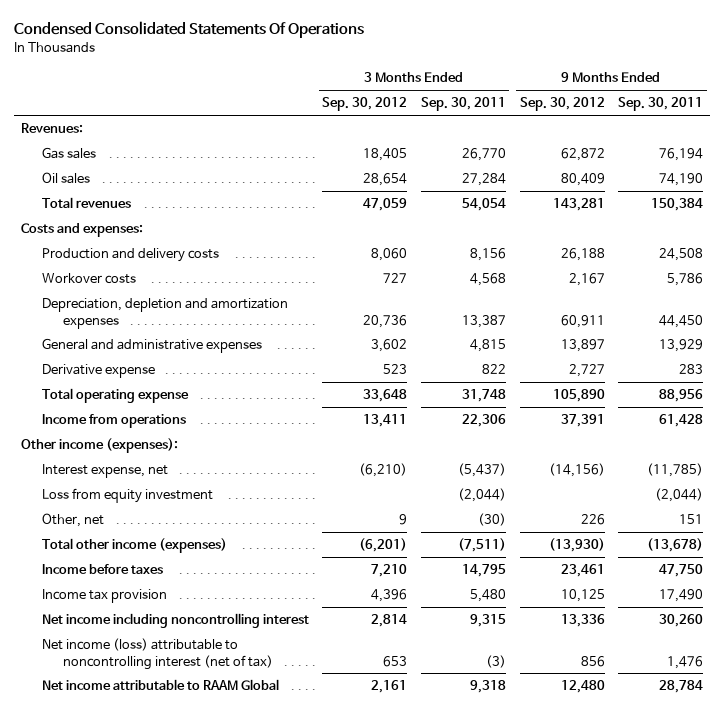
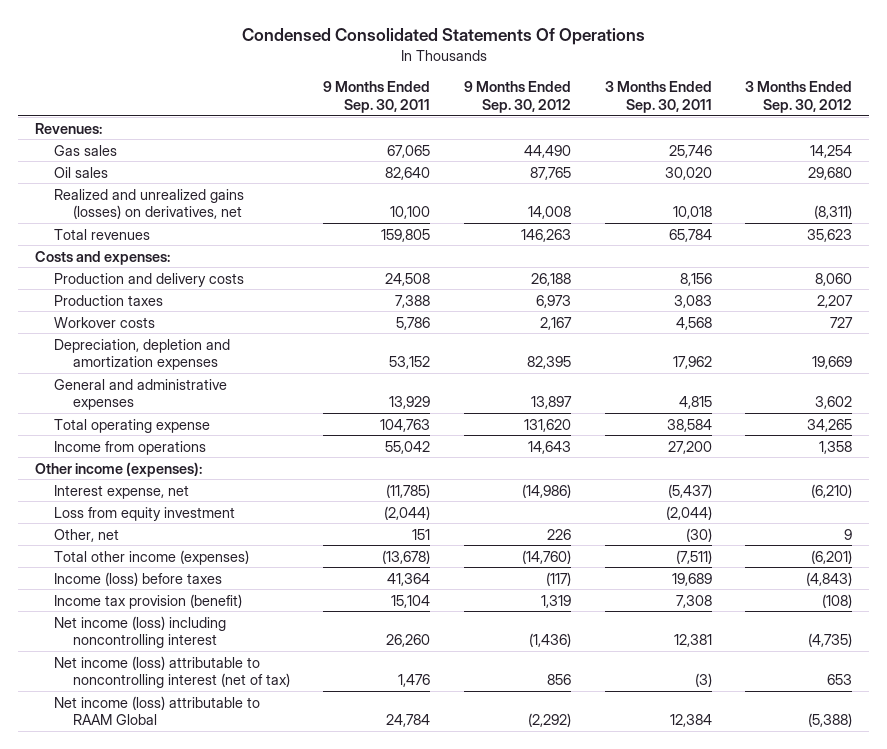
- | 3 Months Ended Sep. 30, 2012 | 3 Months Ended Sep. 30, 2011 | 9 Months Ended Sep. 30, 2012 | 9 Months Ended Sep. 30, 2011
+ | 9 Months Ended Sep. 30, 2011 | 9 Months Ended Sep. 30, 2012 | 3 Months Ended Sep. 30, 2011 | 3 Months Ended Sep. 30, 2012
- Gas sales | 18,405 | 26,770 | 62,872 | 76,194
- Oil sales | 28,654 | 27,284 | 80,409 | 74,190
- Total revenues | 47,059 | 54,054 | 143,281 | 150,384
+ Gas sales | 67,065 | 44,490 | 25,746 | 14,254
+ Oil sales | 82,640 | 87,765 | 30,020 | 29,680
+ Realized and unrealized gains (losses) on derivatives, net | 10,100 | 14,008 | 10,018 | (8,311)
+ Total revenues | 159,805 | 146,263 | 65,784 | 35,623
+ Production taxes | 7,388 | 6,973 | 3,083 | 2,207
- Depreciation, depletion and amortization expenses | 20,736 | 13,387 | 60,911 | 44,450
+ Depreciation, depletion and amortization expenses | 53,152 | 82,395 | 17,962 | 19,669
- Derivative expense | 523 | 822 | 2,727 | 283
- Total operating expense | 33,648 | 31,748 | 105,890 | 88,956
- Income from operations | 13,411 | 22,306 | 37,391 | 61,428
+ Total operating expense | 104,763 | 131,620 | 38,584 | 34,265
+ Income from operations | 55,042 | 14,643 | 27,200 | 1,358
- Interest expense, net | (6,210) | (5,437) | (14,156) | (11,785)
+ Interest expense, net | (11,785) | (14,986) | (5,437) | (6,210)
- Total other income (expenses) | (6,201) | (7,511) | (13,930) | (13,678)
- Income before taxes | 7,210 | 14,795 | 23,461 | 47,750
- Income tax provision | 4,396 | 5,480 | 10,125 | 17,490
- Net income including noncontrolling interest | 2,814 | 9,315 | 13,336 | 30,260
+ Total other income (expenses) | (13,678) | (14,760) | (7,511) | (6,201)
+ Income (loss) before taxes | 41,364 | (117) | 19,689 | (4,843)
+ Income tax provision (benefit) | 15,104 | 1,319 | 7,308 | (108)
+ Net income (loss) including noncontrolling interest | 26,260 | (1,436) | 12,381 | (4,735)
- Net income attributable to RAAM Global | 2,161 | 9,318 | 12,480 | 28,784
+ Net income (loss) attributable to RAAM Global | 24,784 | (2,292) | 12,384 | (5,388)

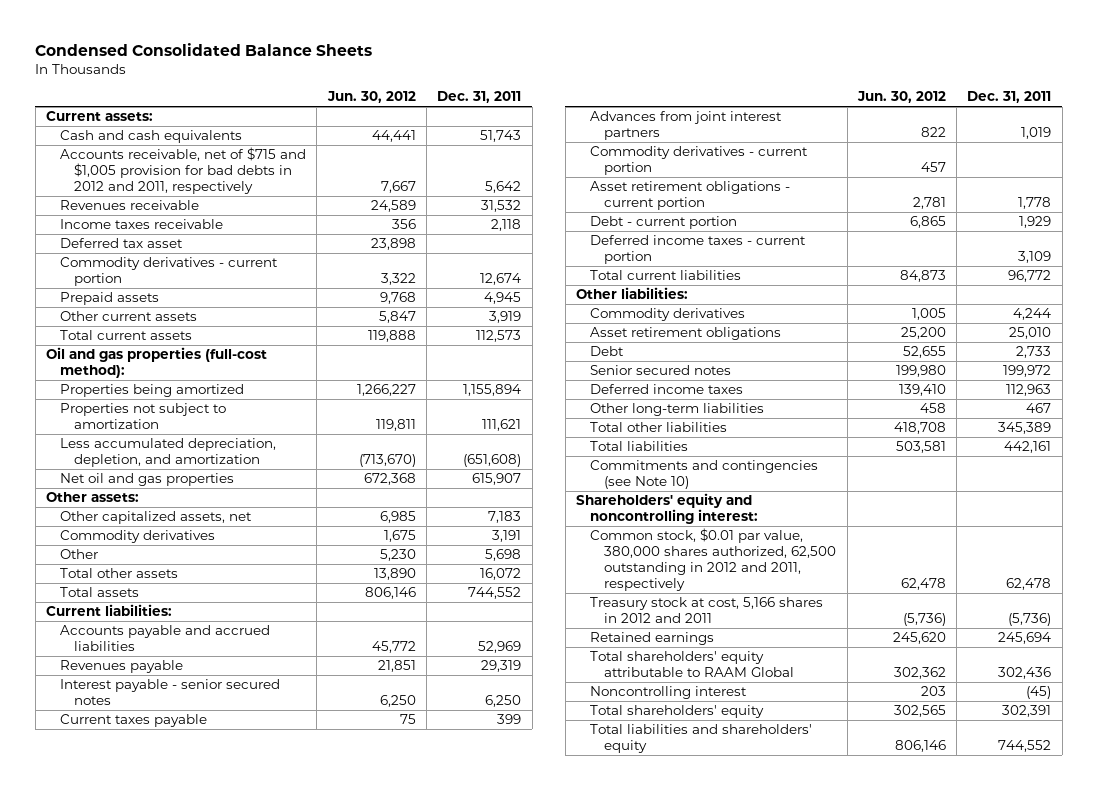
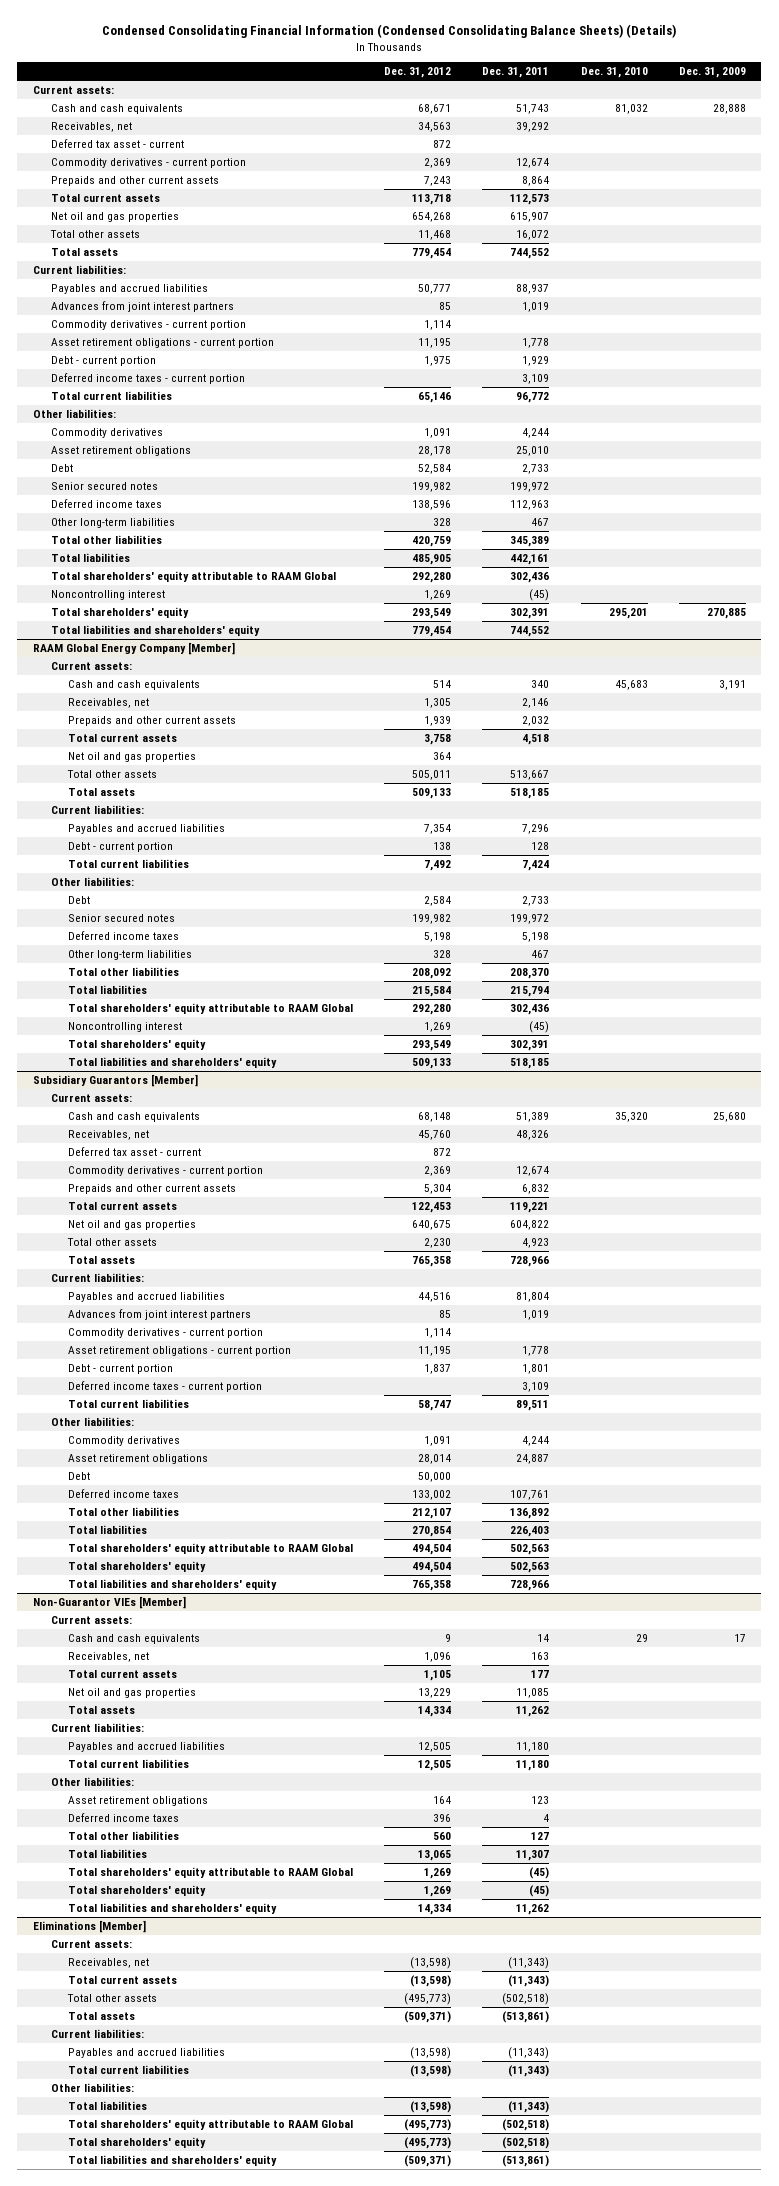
- Condensed Consolidated Balance Sheets
+ Condensed Consolidating Financial Information (Condensed Consolidating Balance Sheets) (Details)
- | Jun. 30, 2012 | Dec. 31, 2011
+ | Dec. 31, 2012 | Dec. 31, 2011 | Dec. 31, 2010 | Dec. 31, 2009
- Accounts receivable, net of $715 and $1,005 provision for bad debts in 2012 and 2011, respectively | 7,667 | 5,642
- Revenues receivable | 24,589 | 31,532
- Income taxes receivable | 356 | 2,118
- Deferred tax asset | 23,898 |
+ Receivables, net | 34,563 | 39,292 | |
+ Deferred tax asset - current | 872 | | |
- Prepaid assets | 9,768 | 4,945
- Other current assets | 5,847 | 3,919
+ Prepaids and other current assets | 7,243 | 8,864 | |
- Oil and gas properties (full-cost method):
- Properties being amortized | 1,266,227 | 1,155,894
- Properties not subject to amortization | 119,811 | 111,621
- Less accumulated depreciation, depletion, and amortization | (713,670) | (651,608)
- Other assets:
- Other capitalized assets, net | 6,985 | 7,183
- Commodity derivatives | 1,675 | 3,191
- Other | 5,230 | 5,698
- Accounts payable and accrued liabilities | 45,772 | 52,969
- Revenues payable | 21,851 | 29,319
- Interest payable - senior secured notes | 6,250 | 6,250
- Current taxes payable | 75 | 399
+ Payables and accrued liabilities | 50,777 | 88,937 | |
- Commitments and contingencies (see Note 10)
- Shareholders' equity and noncontrolling interest:
- Common stock, $0.01 par value, 380,000 shares authorized, 62,500 outstanding in 2012 and 2011, respectively | 62,478 | 62,478
- Treasury stock at cost, 5,166 shares in 2012 and 2011 | (5,736) | (5,736)
- Retained earnings | 245,620 | 245,694
+ RAAM Global Energy Company [Member]
+ Current assets:
+ Cash and cash equivalents | 514 | 340 | 45,683 | 3,191
+ Receivables, net | 1,305 | 2,146 | |
+ Prepaids and other current assets | 1,939 | 2,032 | |
+ Total current assets | 3,758 | 4,518 | |
+ Net oil and gas properties | 364 | | |
+ Total other assets | 505,011 | 513,667 | |
+ Total assets | 509,133 | 518,185 | |
+ Current liabilities:
+ Payables and accrued liabilities | 7,354 | 7,296 | |
+ Debt - current portion | 138 | 128 | |
+ Total current liabilities | 7,492 | 7,424 | |
+ Other liabilities:
+ Debt | 2,584 | 2,733 | |
+ Senior secured notes | 199,982 | 199,972 | |
+ Deferred income taxes | 5,198 | 5,198 | |
+ Other long-term liabilities | 328 | 467 | |
+ Total other liabilities | 208,092 | 208,370 | |
+ Total liabilities | 215,584 | 215,794 | |
+ Total shareholders' equity attributable to RAAM Global | 292,280 | 302,436 | |
+ Noncontrolling interest | 1,269 | (45) | |
+ Total shareholders' equity | 293,549 | 302,391 | |
+ Total liabilities and shareholders' equity | 509,133 | 518,185 | |
+ Subsidiary Guarantors [Member]
+ Current assets:
+ Cash and cash equivalents | 68,148 | 51,389 | 35,320 | 25,680
+ Receivables, net | 45,760 | 48,326 | |
+ Deferred tax asset - current | 872 | | |
+ Commodity derivatives - current portion | 2,369 | 12,674 | |
+ Prepaids and other current assets | 5,304 | 6,832 | |
+ Total current assets | 122,453 | 119,221 | |
+ Net oil and gas properties | 640,675 | 604,822 | |
+ Total other assets | 2,230 | 4,923 | |
+ Total assets | 765,358 | 728,966 | |
+ Current liabilities:
+ Payables and accrued liabilities | 44,516 | 81,804 | |
+ Advances from joint interest partners | 85 | 1,019 | |
+ Commodity derivatives - current portion | 1,114 | | |
+ Asset retirement obligations - current portion | 11,195 | 1,778 | |
+ Debt - current portion | 1,837 | 1,801 | |
+ Deferred income taxes - current portion | | 3,109 | |
+ Total current liabilities | 58,747 | 89,511 | |
+ Other liabilities:
+ Commodity derivatives | 1,091 | 4,244 | |
+ Asset retirement obligations | 28,014 | 24,887 | |
+ Debt | 50,000 | | |
+ Deferred income taxes | 133,002 | 107,761 | |
+ Total other liabilities | 212,107 | 136,892 | |
+ Total liabilities | 270,854 | 226,403 | |
+ Total shareholders' equity attributable to RAAM Global | 494,504 | 502,563 | |
+ Total shareholders' equity | 494,504 | 502,563 | |
+ Total liabilities and shareholders' equity | 765,358 | 728,966 | |
+ Non-Guarantor VIEs [Member]
+ Current assets:
+ Cash and cash equivalents | 9 | 14 | 29 | 17
+ Receivables, net | 1,096 | 163 | |
+ Total current assets | 1,105 | 177 | |
+ Net oil and gas properties | 13,229 | 11,085 | |
+ Total assets | 14,334 | 11,262 | |
+ Current liabilities:
+ Payables and accrued liabilities | 12,505 | 11,180 | |
+ Total current liabilities | 12,505 | 11,180 | |
+ Other liabilities:
+ Asset retirement obligations | 164 | 123 | |
+ Deferred income taxes | 396 | 4 | |
+ Total other liabilities | 560 | 127 | |
+ Total liabilities | 13,065 | 11,307 | |
+ Total shareholders' equity attributable to RAAM Global | 1,269 | (45) | |
+ Total shareholders' equity | 1,269 | (45) | |
+ Total liabilities and shareholders' equity | 14,334 | 11,262 | |
+ Eliminations [Member]
+ Current assets:
+ Receivables, net | (13,598) | (11,343) | |
+ Total current assets | (13,598) | (11,343) | |
+ Total other assets | (495,773) | (502,518) | |
+ Total assets | (509,371) | (513,861) | |
+ Current liabilities:
+ Payables and accrued liabilities | (13,598) | (11,343) | |
+ Total current liabilities | (13,598) | (11,343) | |
+ Other liabilities:
+ Total liabilities | (13,598) | (11,343) | |
+ Total shareholders' equity attributable to RAAM Global | (495,773) | (502,518) | |
+ Total shareholders' equity | (495,773) | (502,518) | |
+ Total liabilities and shareholders' equity | (509,371) | (513,861) | |

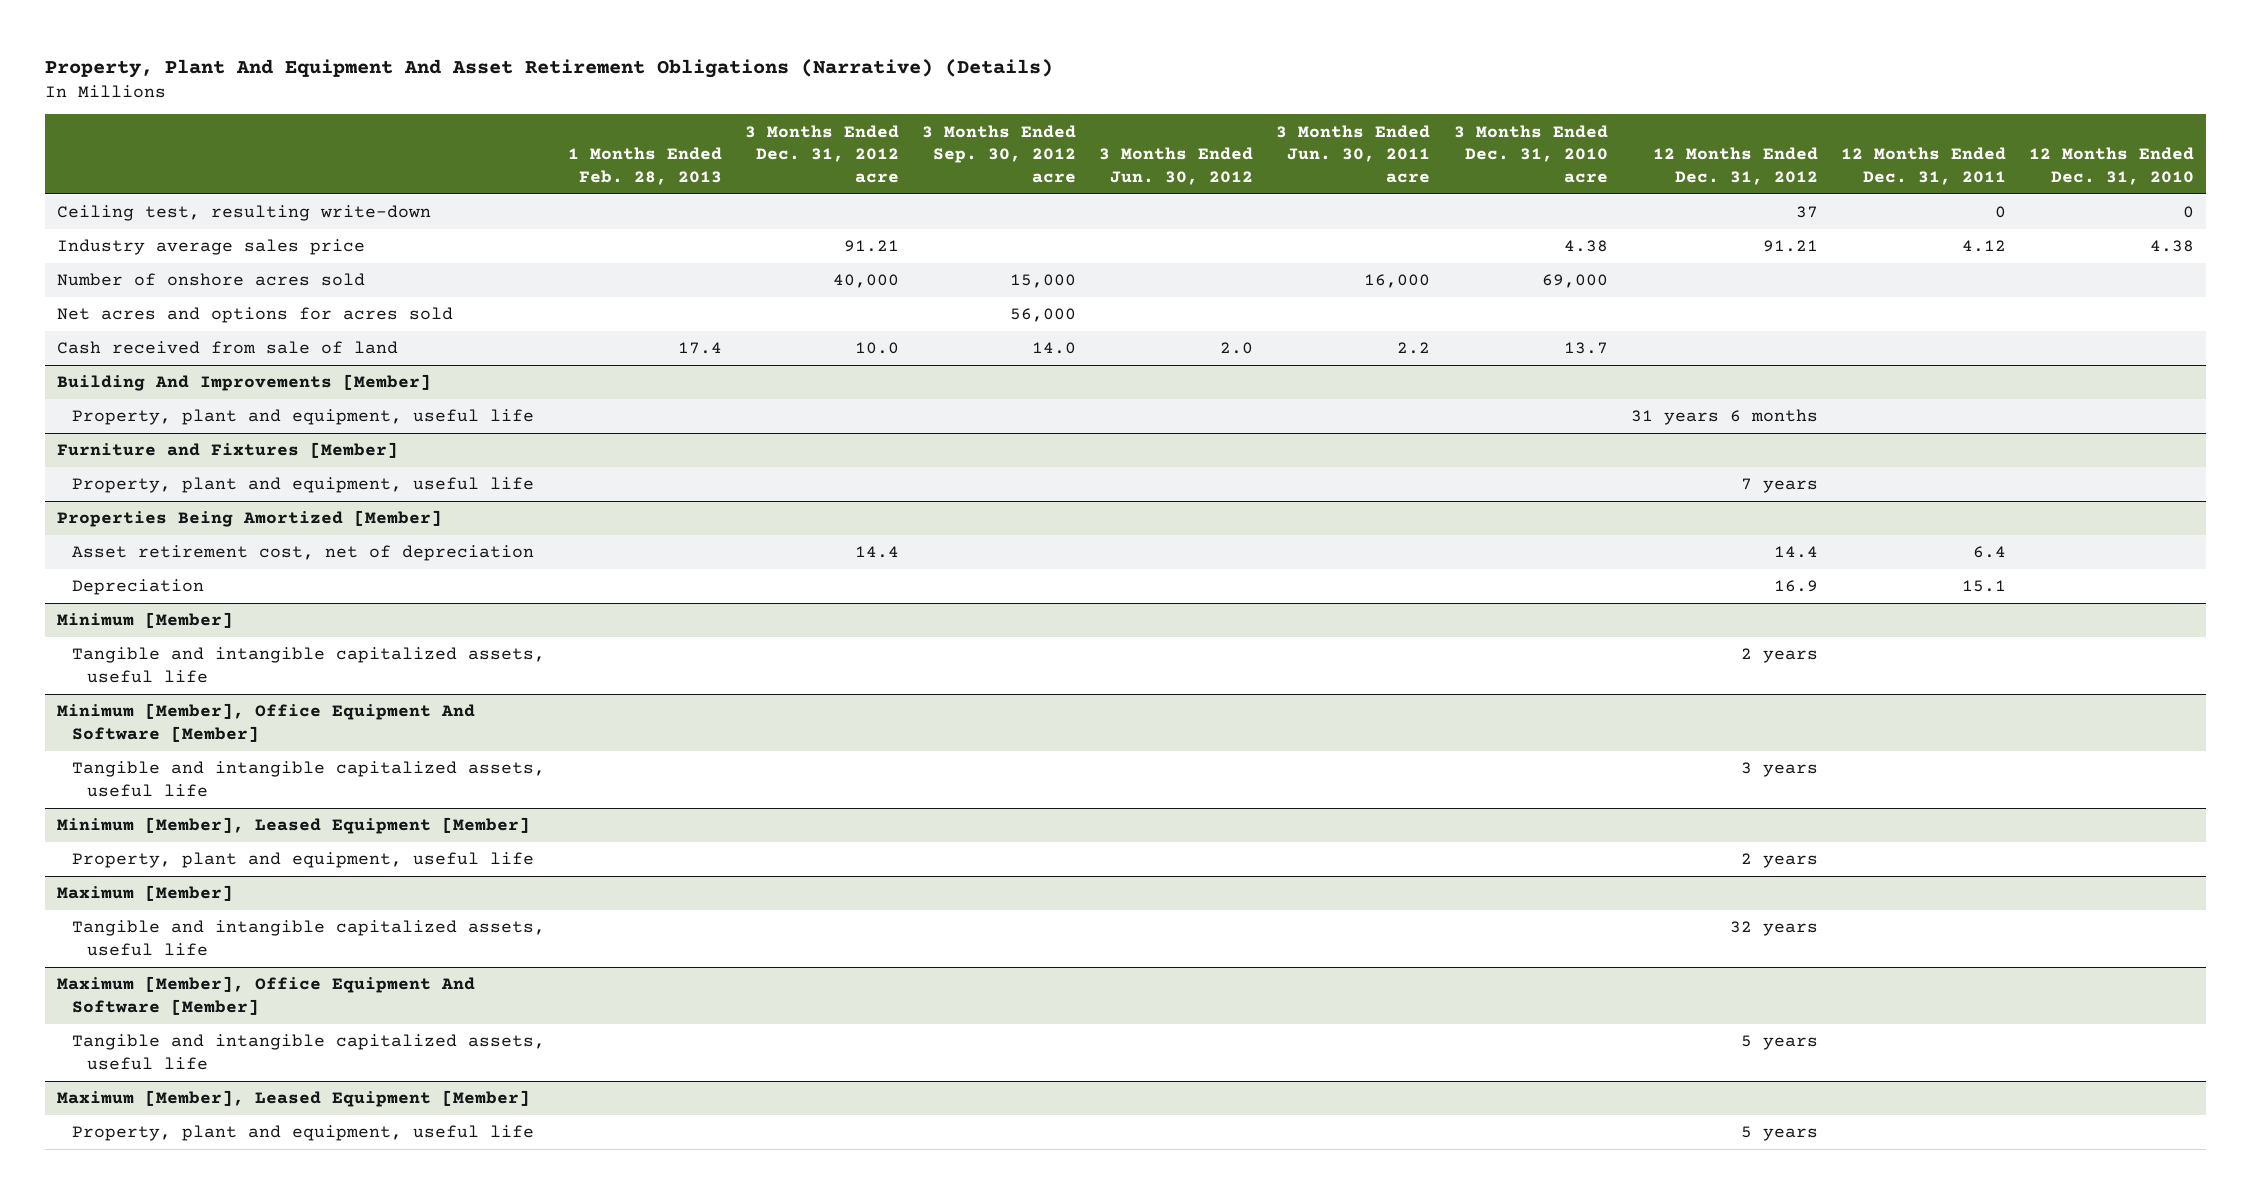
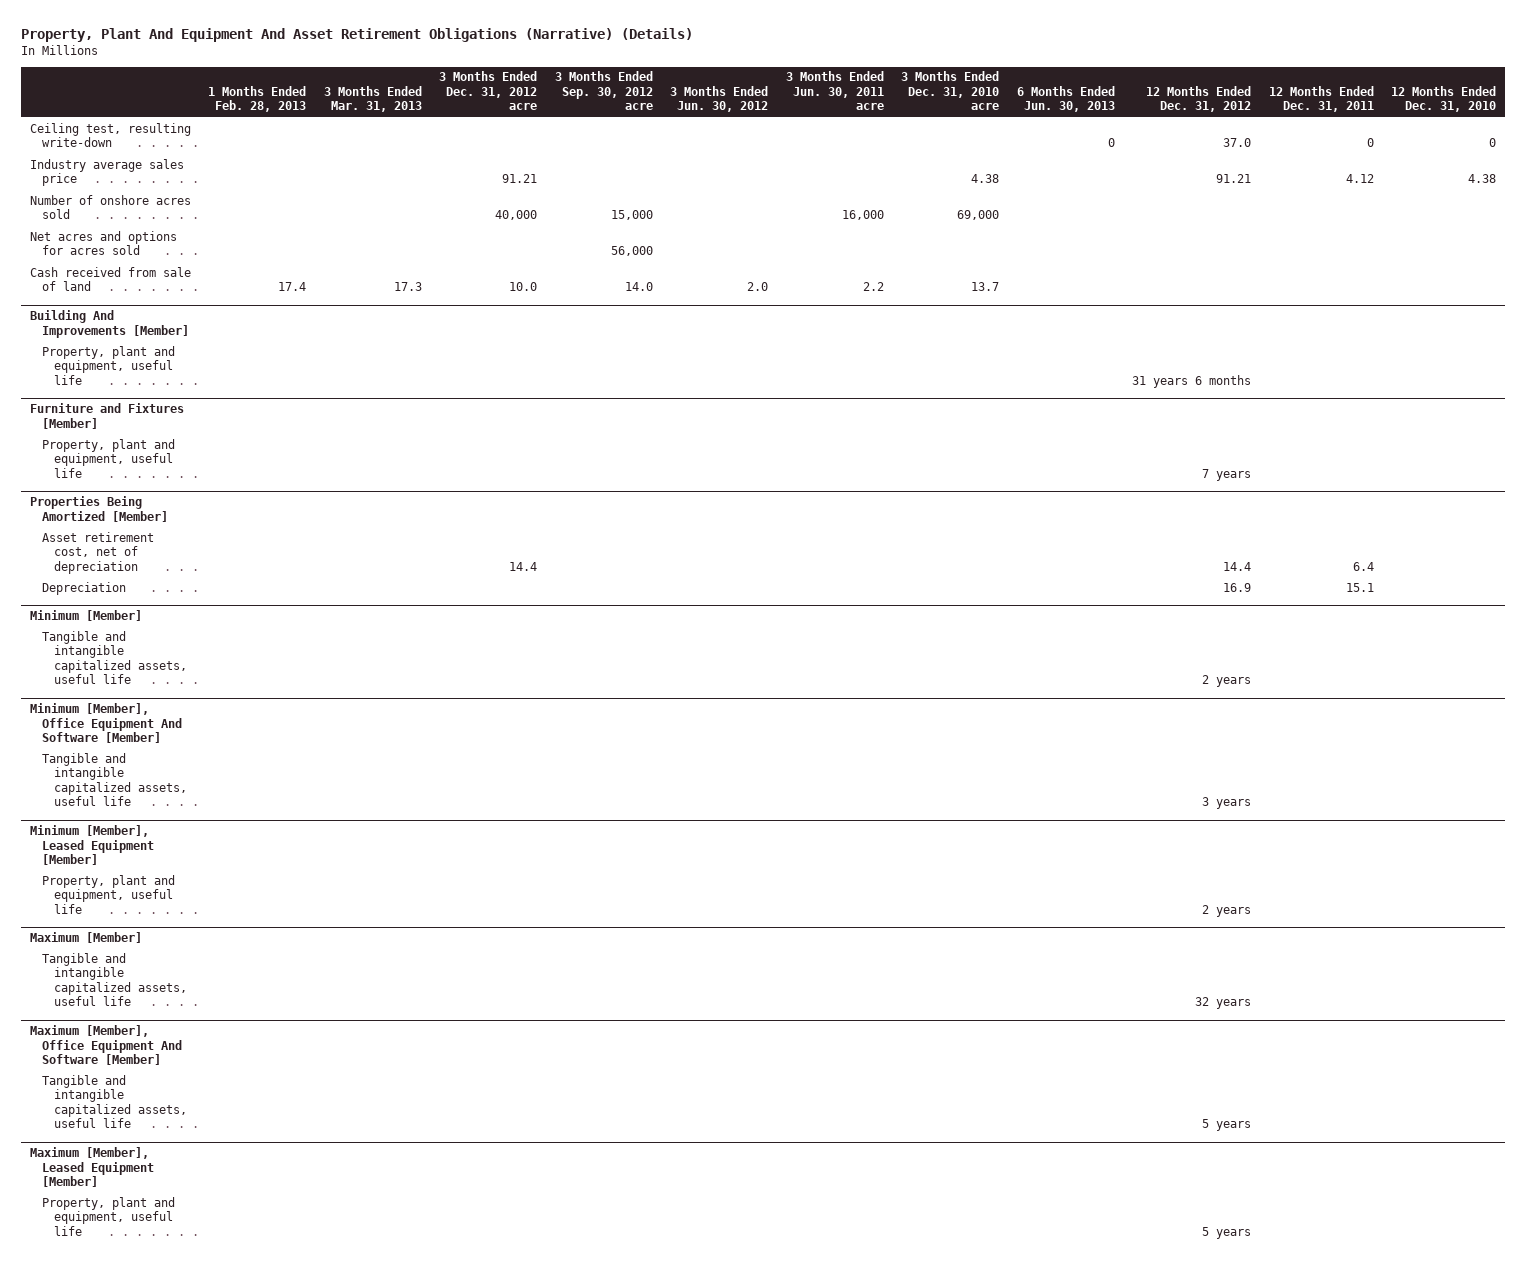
- | 1 Months Ended Feb. 28, 2013 | 3 Months Ended Dec. 31, 2012 acre | 3 Months Ended Sep. 30, 2012 acre | 3 Months Ended Jun. 30, 2012 | 3 Months Ended Jun. 30, 2011 acre | 3 Months Ended Dec. 31, 2010 acre | 12 Months Ended Dec. 31, 2012 | 12 Months Ended Dec. 31, 2011 | 12 Months Ended Dec. 31, 2010
+ | 1 Months Ended Feb. 28, 2013 | 3 Months Ended Mar. 31, 2013 | 3 Months Ended Dec. 31, 2012 acre | 3 Months Ended Sep. 30, 2012 acre | 3 Months Ended Jun. 30, 2012 | 3 Months Ended Jun. 30, 2011 acre | 3 Months Ended Dec. 31, 2010 acre | 6 Months Ended Jun. 30, 2013 | 12 Months Ended Dec. 31, 2012 | 12 Months Ended Dec. 31, 2011 | 12 Months Ended Dec. 31, 2010
- Ceiling test, resulting write-down | | | | | | | 37 | 0 | 0
+ Ceiling test, resulting write-down | | | | | | | | 0 | 37.0 | 0 | 0

